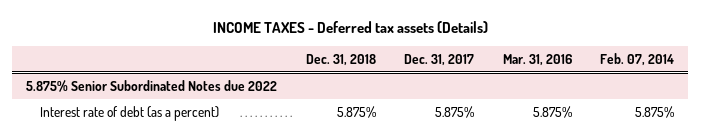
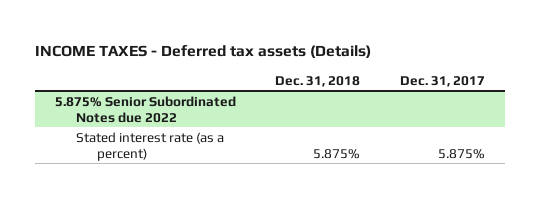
- | Dec. 31, 2018 | Dec. 31, 2017 | Mar. 31, 2016 | Feb. 07, 2014
+ | Dec. 31, 2018 | Dec. 31, 2017
@ 5.875% Senior Subordinated Notes due 2022
- Interest rate of debt (as a percent) | 5.875% | 5.875% | 5.875% | 5.875%
+ Stated interest rate (as a percent) | 5.875% | 5.875%

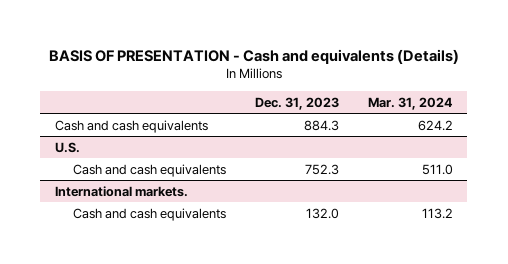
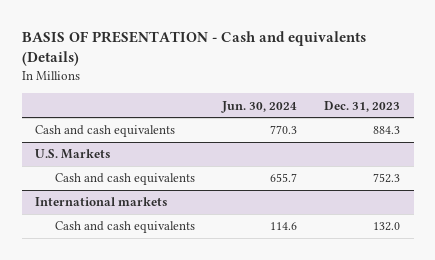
- | Dec. 31, 2023 | Mar. 31, 2024
+ | Jun. 30, 2024 | Dec. 31, 2023
- U.S.
+ U.S. Markets
- International markets.
+ International markets

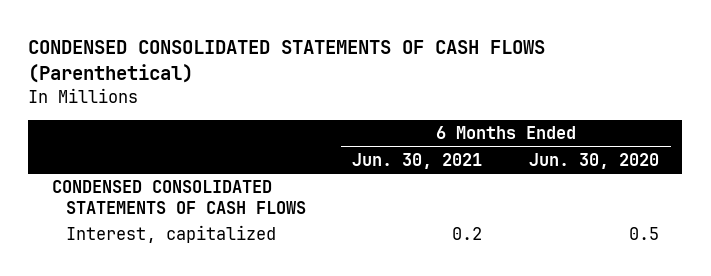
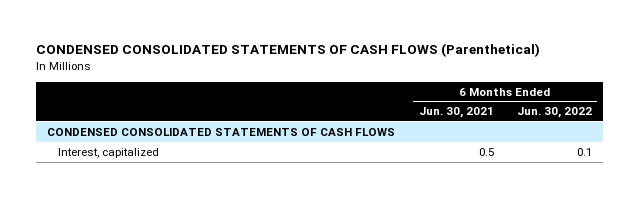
- | 6 Months Ended Jun. 30, 2021 | 6 Months Ended Jun. 30, 2020
+ | 6 Months Ended Jun. 30, 2021 | 6 Months Ended Jun. 30, 2022
- Interest, capitalized | 0.2 | 0.5
+ Interest, capitalized | 0.5 | 0.1

